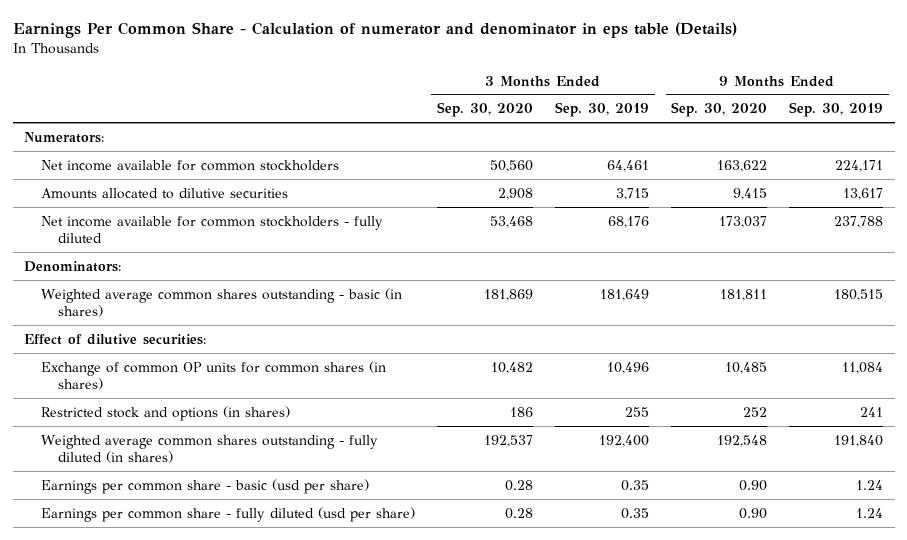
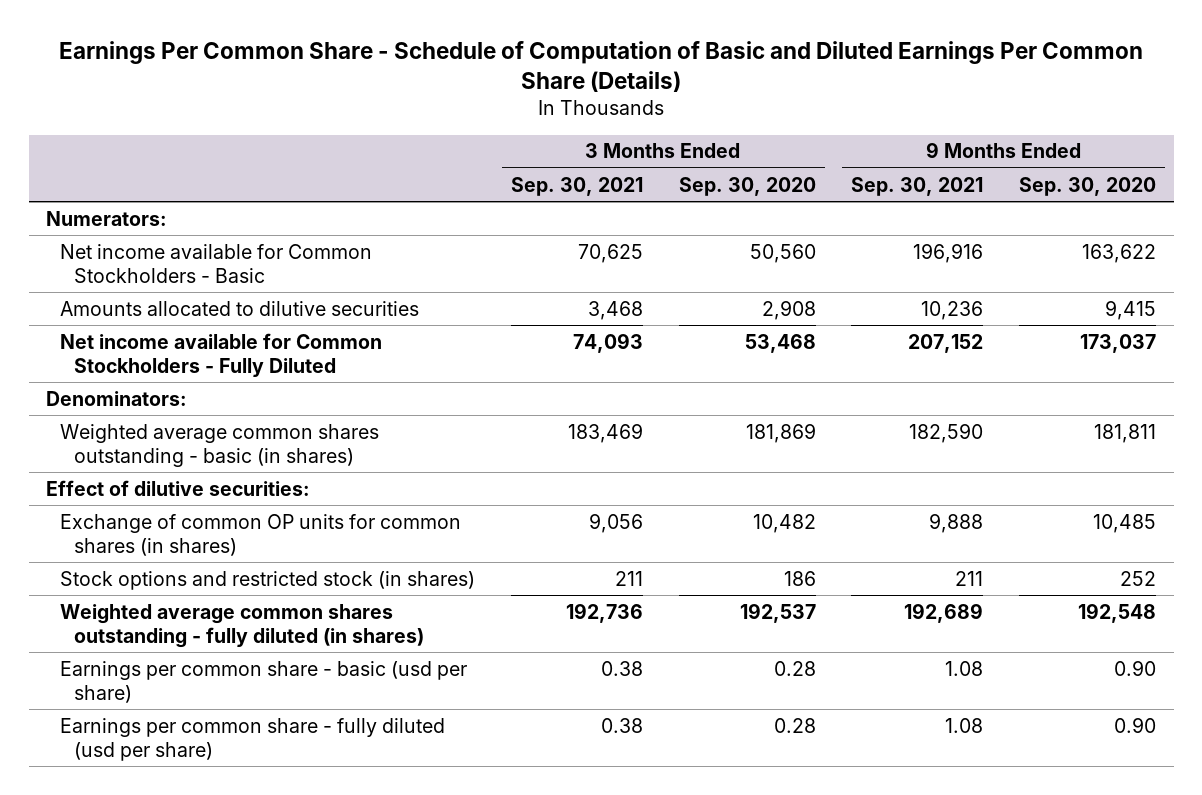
- Earnings Per Common Share - Calculation of numerator and denominator in eps table (Details)
+ Earnings Per Common Share - Schedule of Computation of Basic and Diluted Earnings Per Common Share (Details)
- | 3 Months Ended Sep. 30, 2020 | 3 Months Ended Sep. 30, 2019 | 9 Months Ended Sep. 30, 2020 | 9 Months Ended Sep. 30, 2019
+ | 3 Months Ended Sep. 30, 2021 | 3 Months Ended Sep. 30, 2020 | 9 Months Ended Sep. 30, 2021 | 9 Months Ended Sep. 30, 2020
- Net income available for common stockholders | 50,560 | 64,461 | 163,622 | 224,171
+ Net income available for Common Stockholders - Basic | 70,625 | 50,560 | 196,916 | 163,622
- Net income available for common stockholders - fully diluted | 53,468 | 68,176 | 173,037 | 237,788
+ Net income available for Common Stockholders - Fully Diluted | 74,093 | 53,468 | 207,152 | 173,037
- Restricted stock and options (in shares) | 186 | 255 | 252 | 241
+ Stock options and restricted stock (in shares) | 211 | 186 | 211 | 252

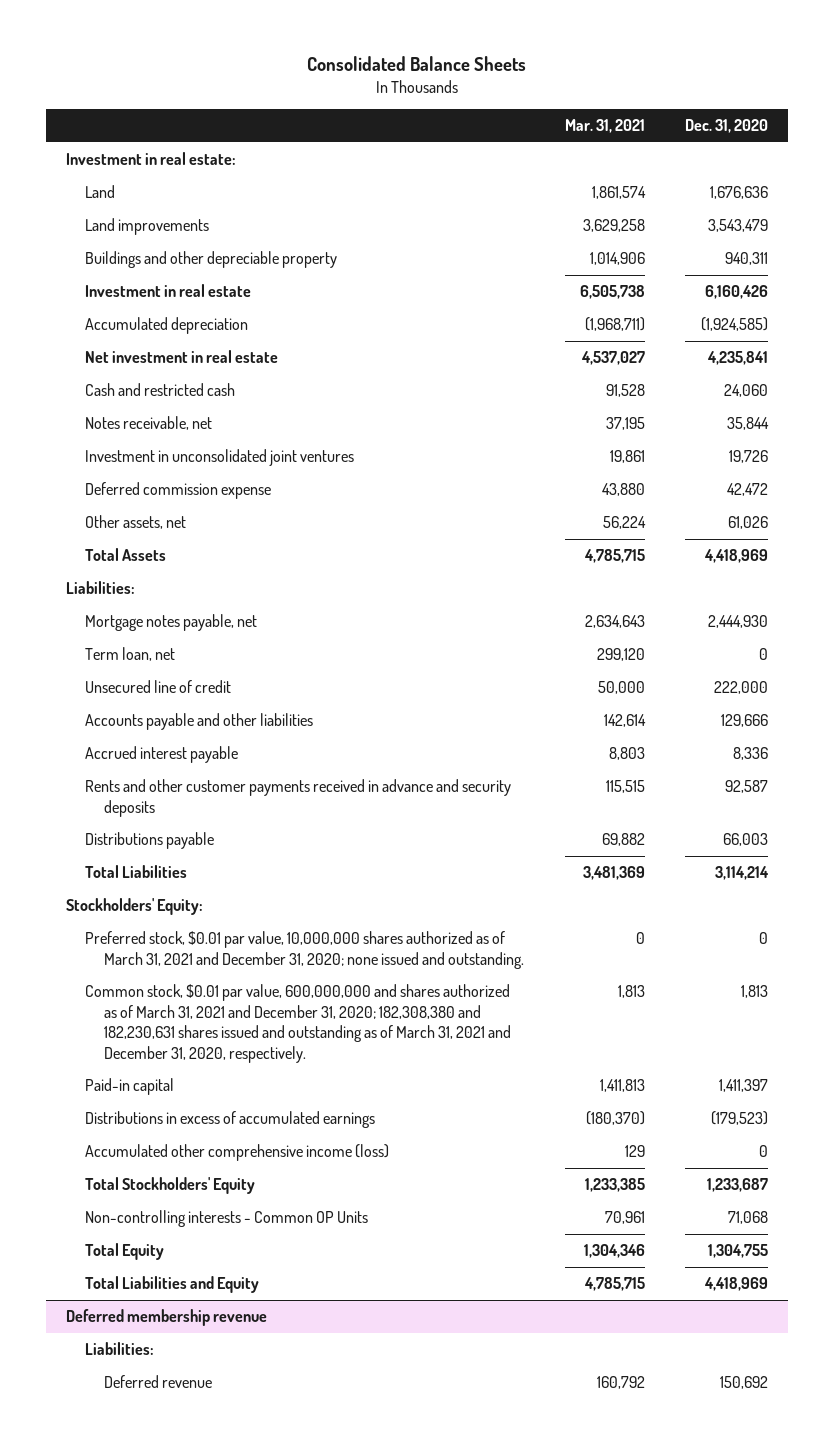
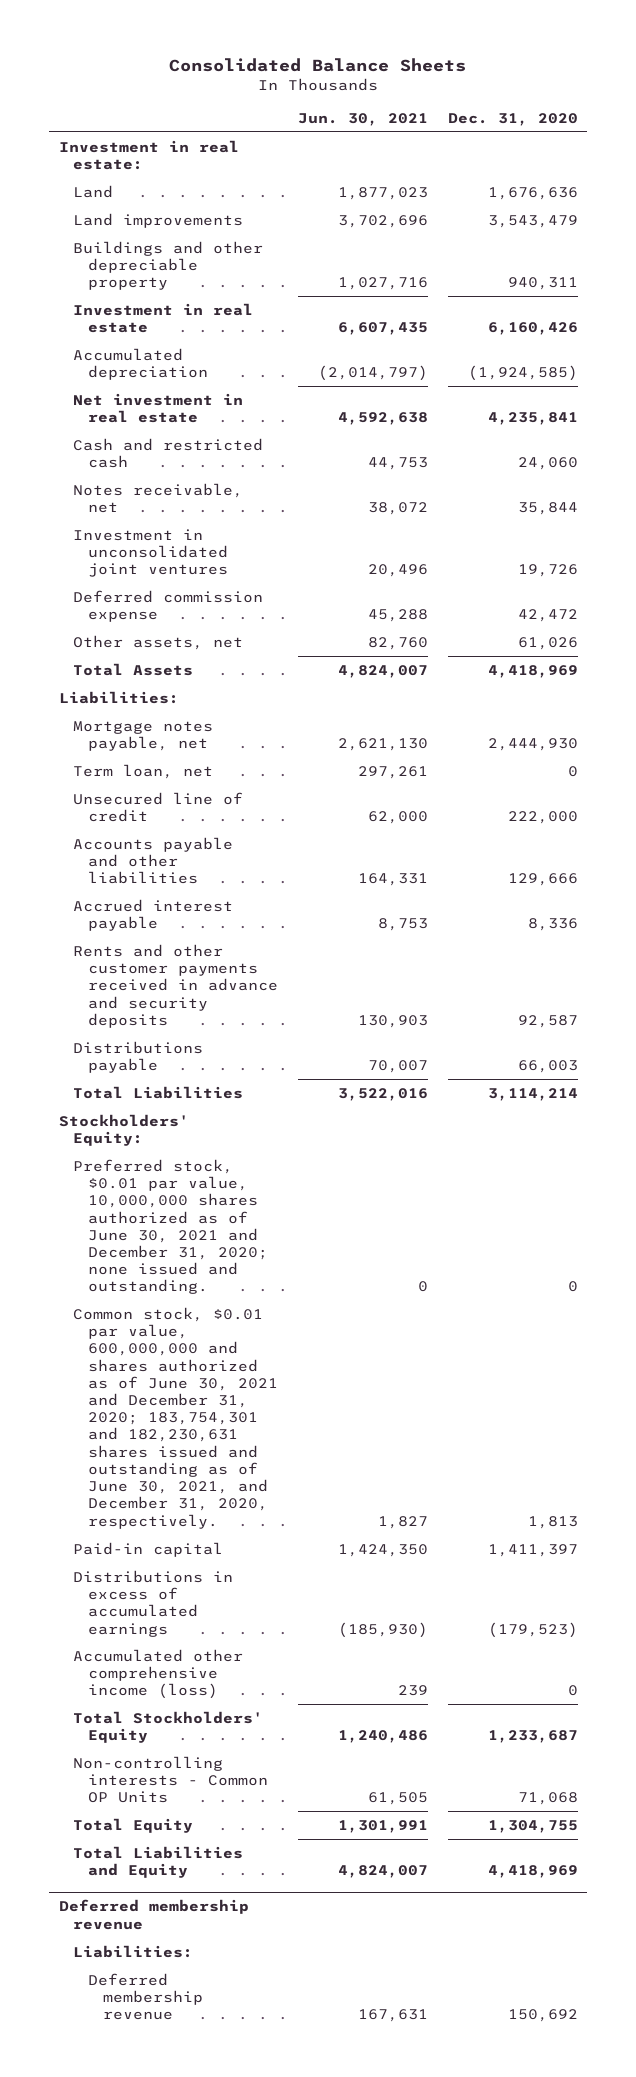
- | Mar. 31, 2021 | Dec. 31, 2020
+ | Jun. 30, 2021 | Dec. 31, 2020
- Preferred stock, $0.01 par value, 10,000,000 shares authorized as of March 31, 2021 and December 31, 2020; none issued and outstanding. | 0 | 0
- Common stock, $0.01 par value, 600,000,000 and shares authorized as of March 31, 2021 and December 31, 2020; 182,308,380 and 182,230,631 shares issued and outstanding as of March 31, 2021 and December 31, 2020, respectively. | 1,813 | 1,813
+ Preferred stock, $0.01 par value, 10,000,000 shares authorized as of June 30, 2021 and December 31, 2020; none issued and outstanding. | 0 | 0
+ Common stock, $0.01 par value, 600,000,000 and shares authorized as of June 30, 2021 and December 31, 2020; 183,754,301 and 182,230,631 shares issued and outstanding as of June 30, 2021, and December 31, 2020, respectively. | 1,827 | 1,813
@ Deferred membership revenue
- Deferred revenue | 160,792 | 150,692
+ Deferred membership revenue | 167,631 | 150,692

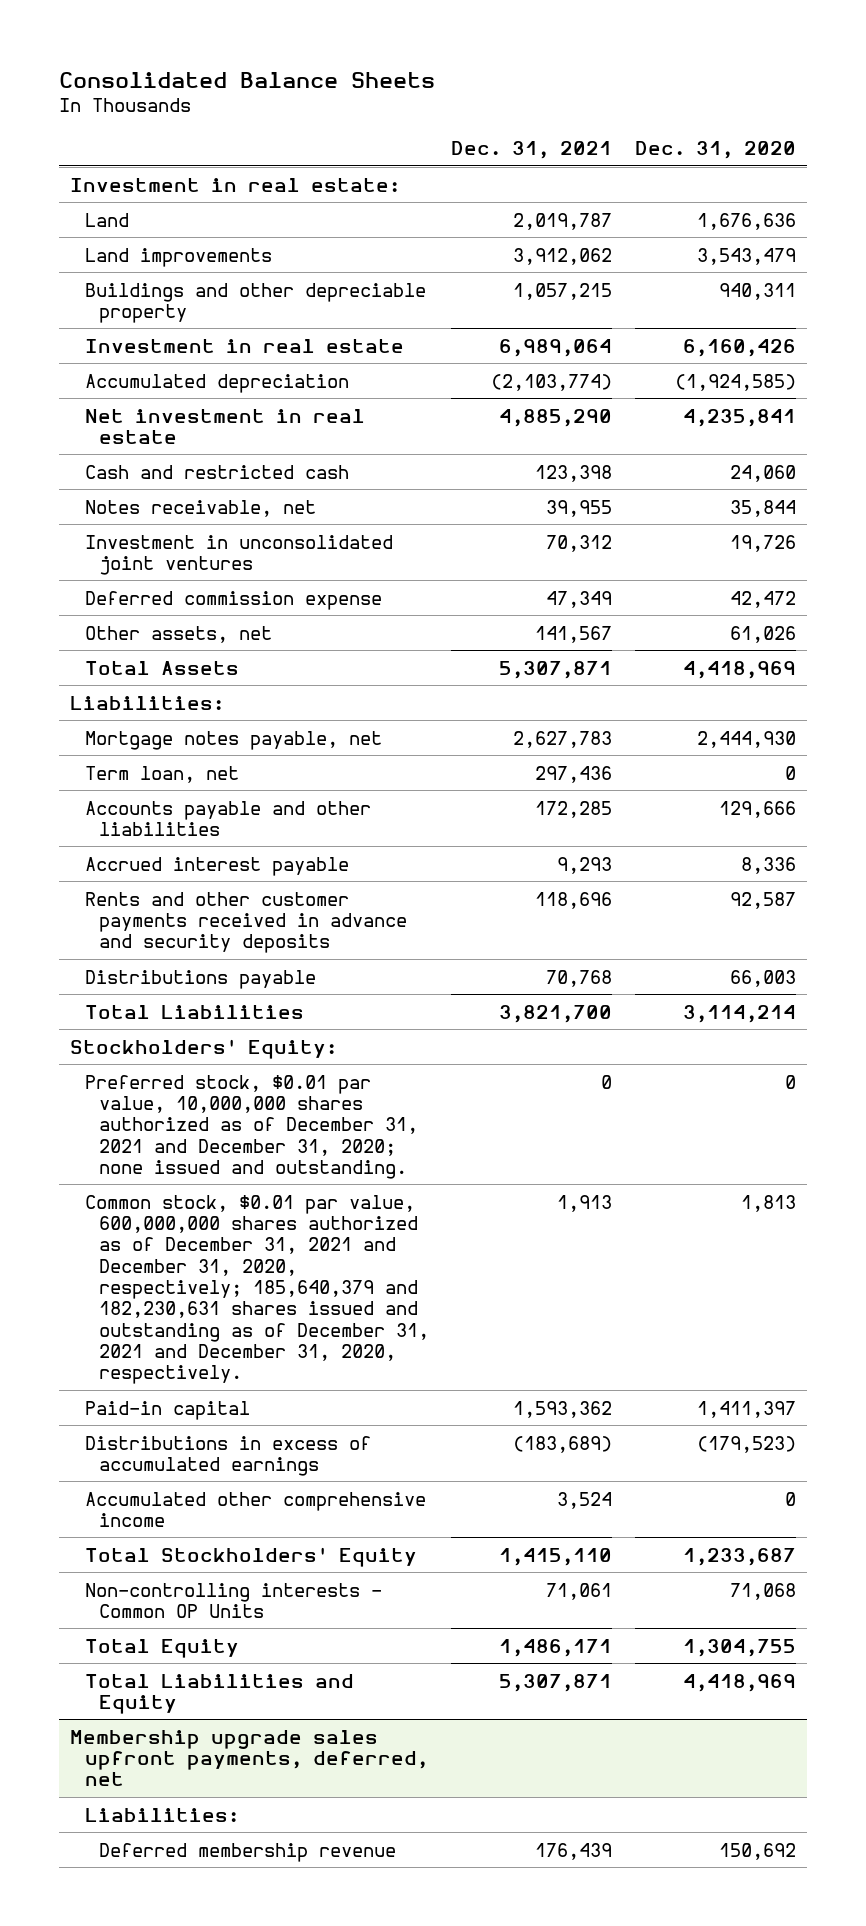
- | Jun. 30, 2021 | Dec. 31, 2020
+ | Dec. 31, 2021 | Dec. 31, 2020
- Unsecured line of credit | 62,000 | 222,000
- Preferred stock, $0.01 par value, 10,000,000 shares authorized as of June 30, 2021 and December 31, 2020; none issued and outstanding. | 0 | 0
- Common stock, $0.01 par value, 600,000,000 and shares authorized as of June 30, 2021 and December 31, 2020; 183,754,301 and 182,230,631 shares issued and outstanding as of June 30, 2021, and December 31, 2020, respectively. | 1,827 | 1,813
+ Preferred stock, $0.01 par value, 10,000,000 shares authorized as of December 31, 2021 and December 31, 2020; none issued and outstanding. | 0 | 0
+ Common stock, $0.01 par value, 600,000,000 shares authorized as of December 31, 2021 and December 31, 2020, respectively; 185,640,379 and 182,230,631 shares issued and outstanding as of December 31, 2021 and December 31, 2020, respectively. | 1,913 | 1,813
- Accumulated other comprehensive income (loss) | 239 | 0
+ Accumulated other comprehensive income | 3,524 | 0
- Deferred membership revenue
+ Membership upgrade sales upfront payments, deferred, net

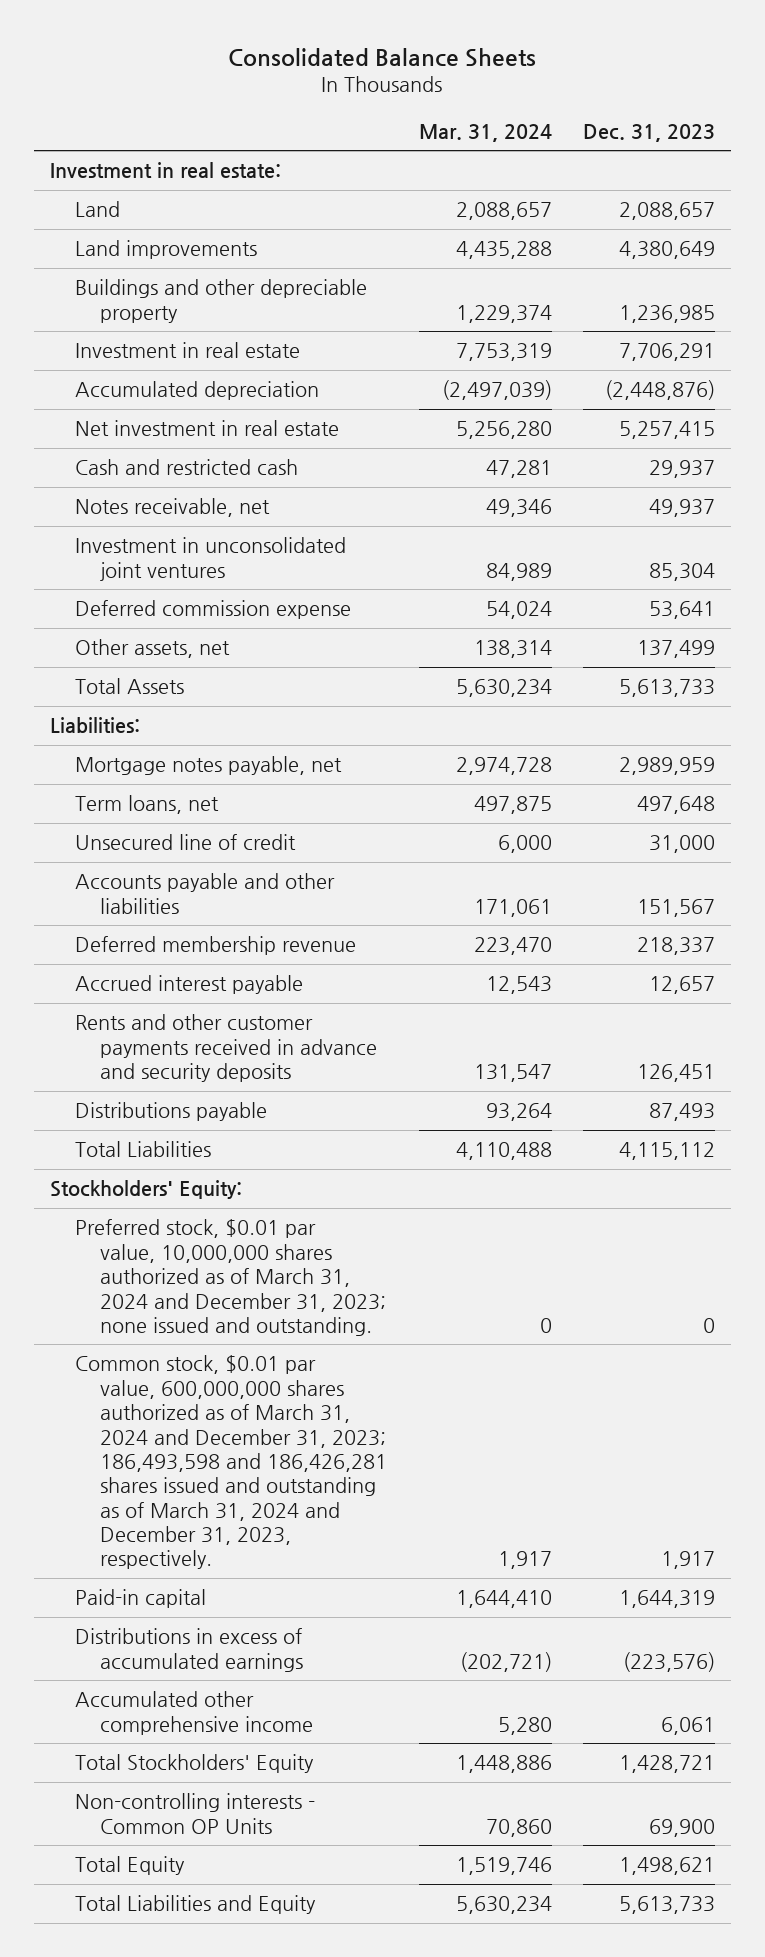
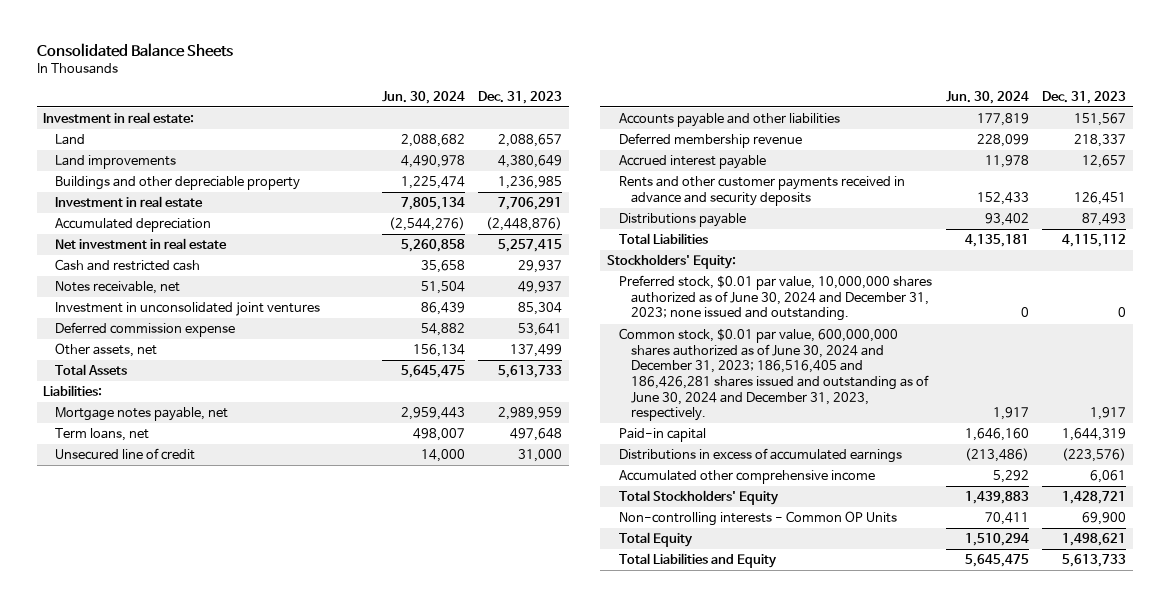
- | Mar. 31, 2024 | Dec. 31, 2023
+ | Jun. 30, 2024 | Dec. 31, 2023
- Preferred stock, $0.01 par value, 10,000,000 shares authorized as of March 31, 2024 and December 31, 2023; none issued and outstanding. | 0 | 0
- Common stock, $0.01 par value, 600,000,000 shares authorized as of March 31, 2024 and December 31, 2023; 186,493,598 and 186,426,281 shares issued and outstanding as of March 31, 2024 and December 31, 2023, respectively. | 1,917 | 1,917
+ Preferred stock, $0.01 par value, 10,000,000 shares authorized as of June 30, 2024 and December 31, 2023; none issued and outstanding. | 0 | 0
+ Common stock, $0.01 par value, 600,000,000 shares authorized as of June 30, 2024 and December 31, 2023; 186,516,405 and 186,426,281 shares issued and outstanding as of June 30, 2024 and December 31, 2023, respectively. | 1,917 | 1,917

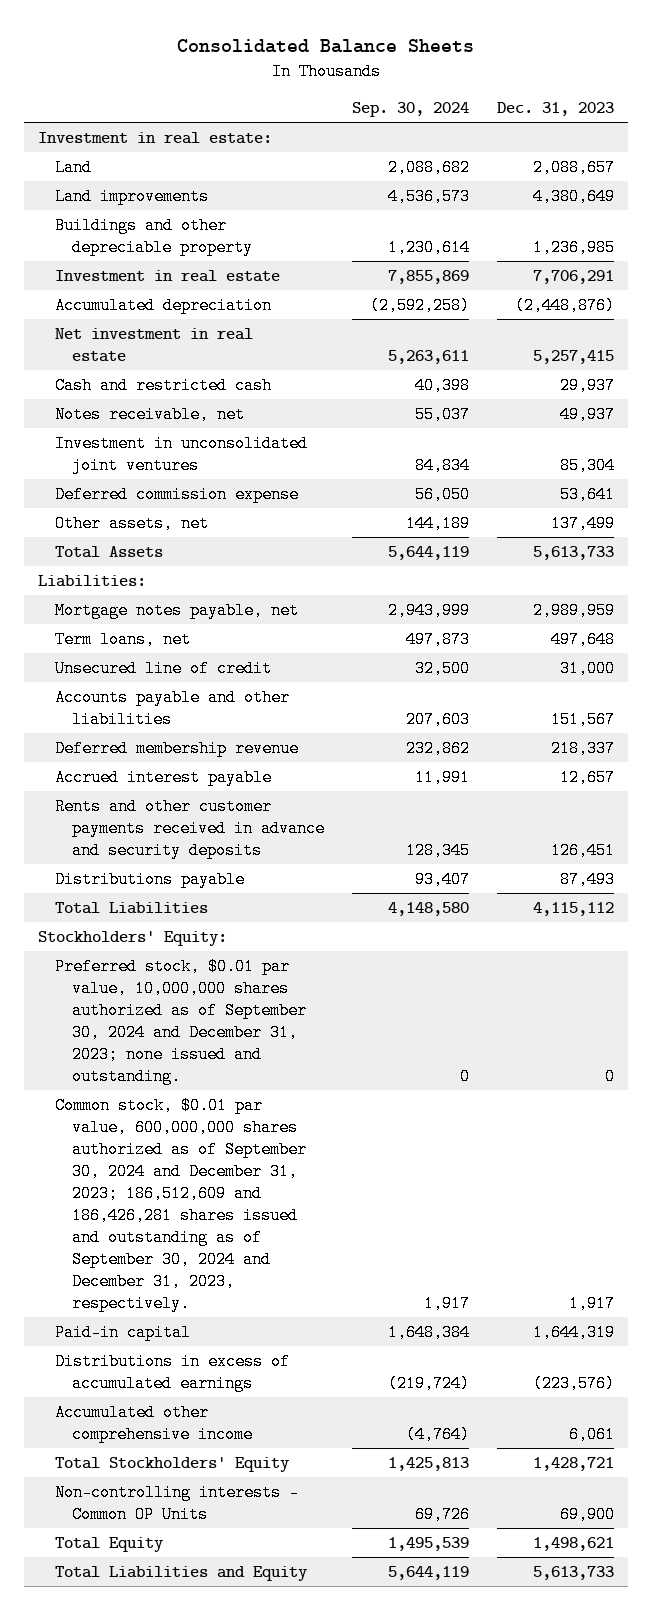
- | Jun. 30, 2024 | Dec. 31, 2023
+ | Sep. 30, 2024 | Dec. 31, 2023
- Preferred stock, $0.01 par value, 10,000,000 shares authorized as of June 30, 2024 and December 31, 2023; none issued and outstanding. | 0 | 0
- Common stock, $0.01 par value, 600,000,000 shares authorized as of June 30, 2024 and December 31, 2023; 186,516,405 and 186,426,281 shares issued and outstanding as of June 30, 2024 and December 31, 2023, respectively. | 1,917 | 1,917
+ Preferred stock, $0.01 par value, 10,000,000 shares authorized as of September 30, 2024 and December 31, 2023; none issued and outstanding. | 0 | 0
+ Common stock, $0.01 par value, 600,000,000 shares authorized as of September 30, 2024 and December 31, 2023; 186,512,609 and 186,426,281 shares issued and outstanding as of September 30, 2024 and December 31, 2023, respectively. | 1,917 | 1,917

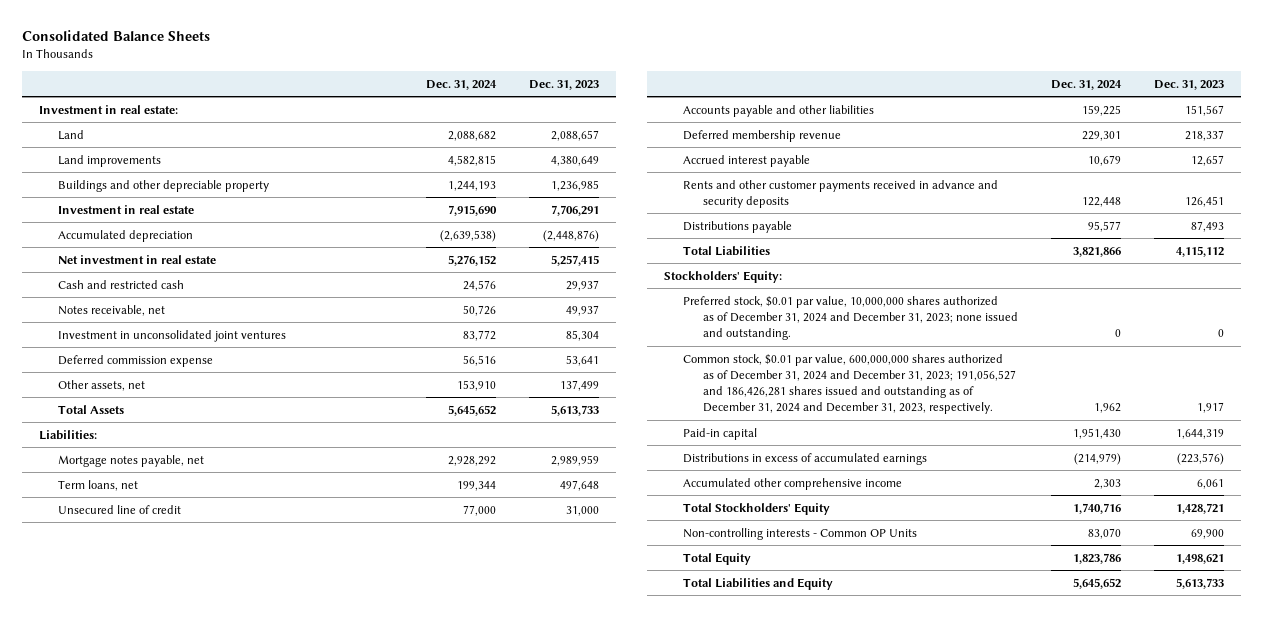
- | Sep. 30, 2024 | Dec. 31, 2023
+ | Dec. 31, 2024 | Dec. 31, 2023
- Preferred stock, $0.01 par value, 10,000,000 shares authorized as of September 30, 2024 and December 31, 2023; none issued and outstanding. | 0 | 0
- Common stock, $0.01 par value, 600,000,000 shares authorized as of September 30, 2024 and December 31, 2023; 186,512,609 and 186,426,281 shares issued and outstanding as of September 30, 2024 and December 31, 2023, respectively. | 1,917 | 1,917
+ Preferred stock, $0.01 par value, 10,000,000 shares authorized as of December 31, 2024 and December 31, 2023; none issued and outstanding. | 0 | 0
+ Common stock, $0.01 par value, 600,000,000 shares authorized as of December 31, 2024 and December 31, 2023; 191,056,527 and 186,426,281 shares issued and outstanding as of December 31, 2024 and December 31, 2023, respectively. | 1,962 | 1,917

